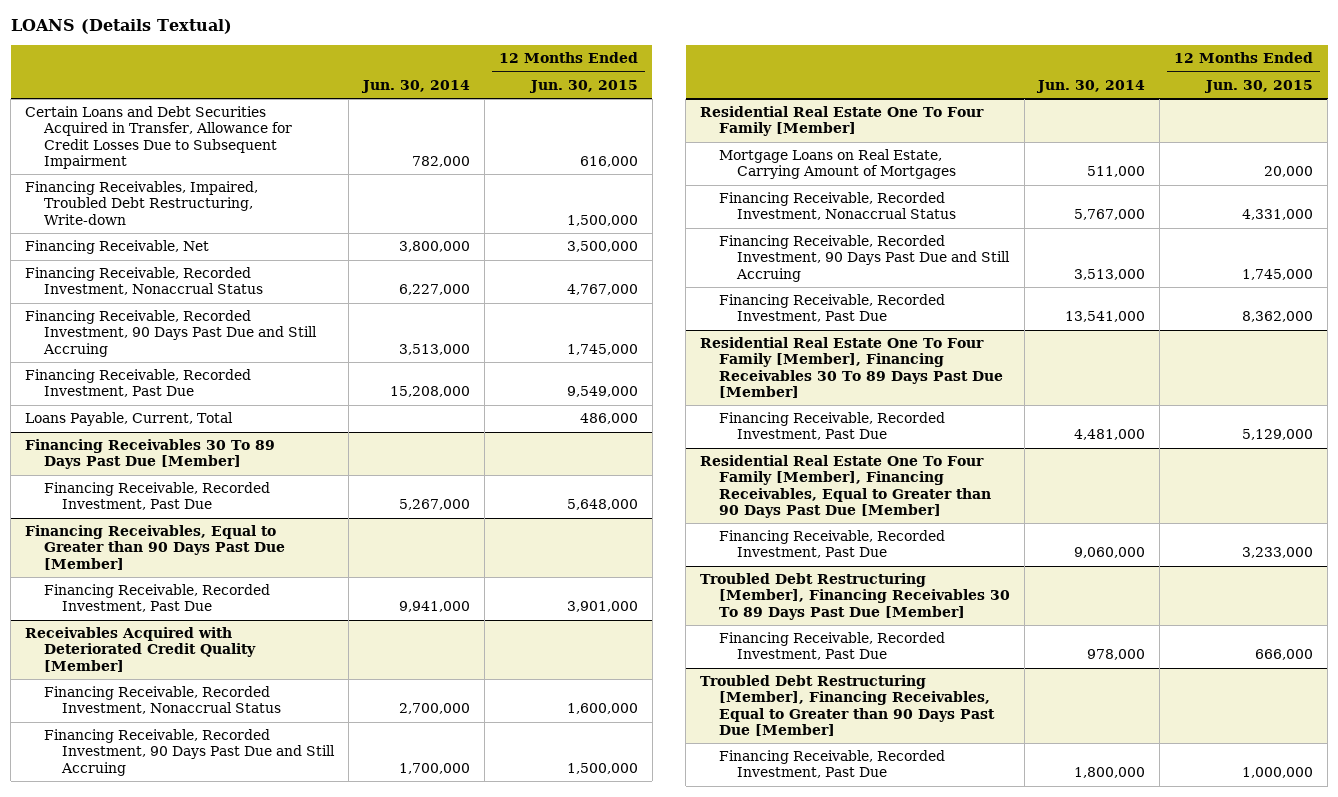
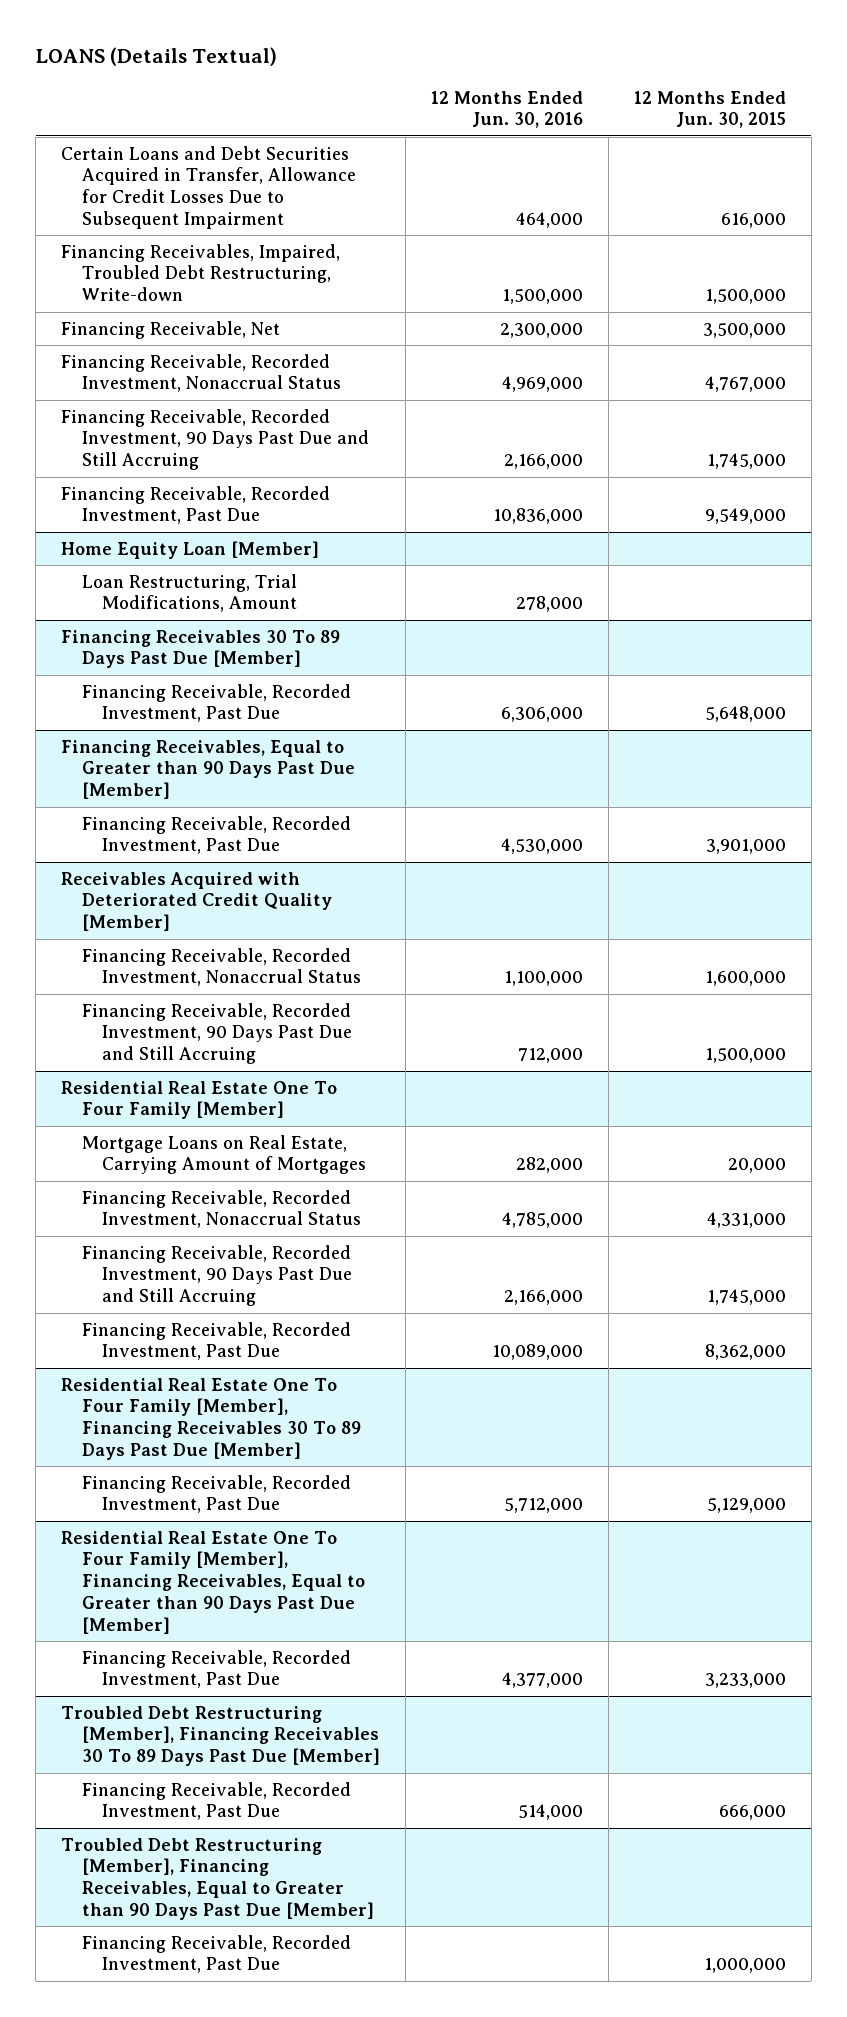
- | Jun. 30, 2014 | 12 Months Ended Jun. 30, 2015
+ | 12 Months Ended Jun. 30, 2016 | 12 Months Ended Jun. 30, 2015
- Loans Payable, Current, Total | | 486,000
+ Home Equity Loan [Member]
+ Loan Restructuring, Trial Modifications, Amount | 278,000 |

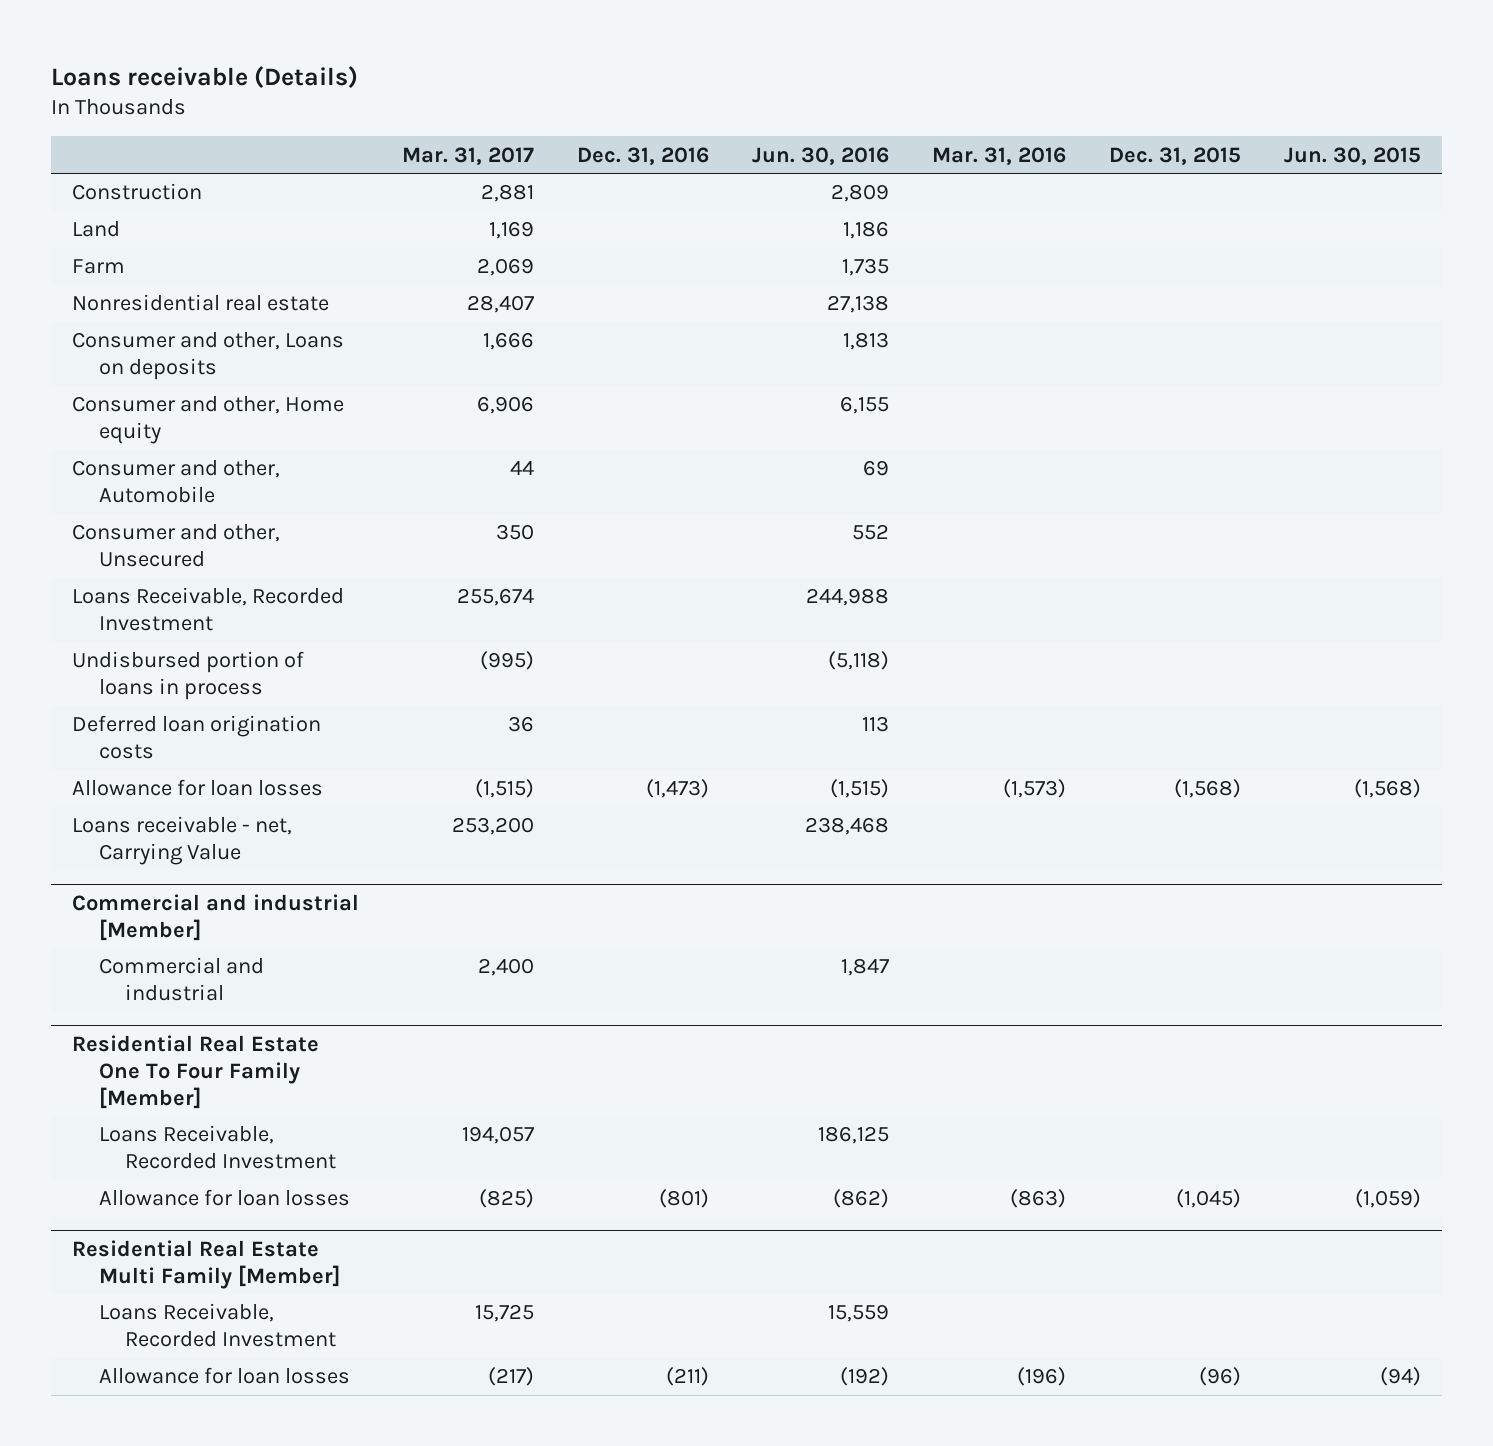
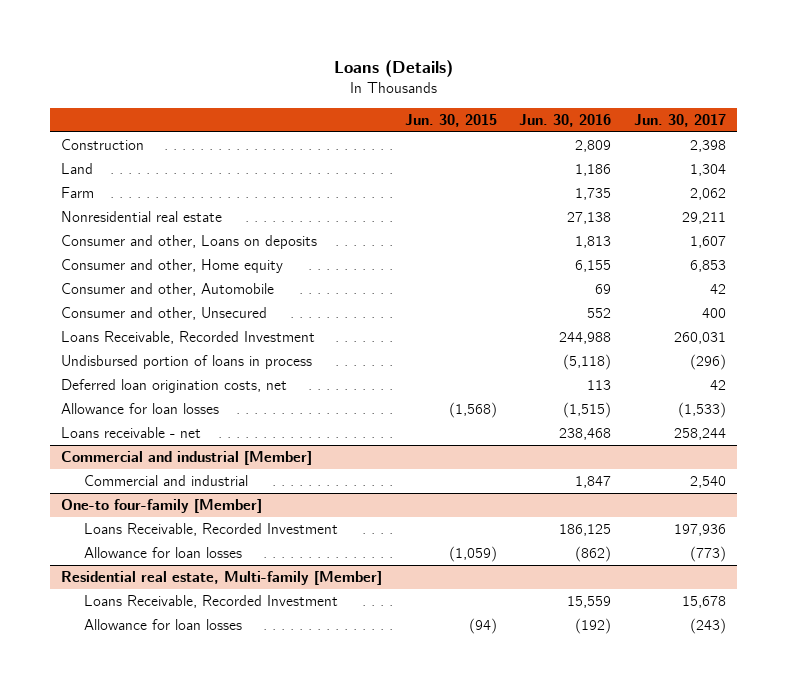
- Loans receivable (Details)
+ Loans (Details)
- | Mar. 31, 2017 | Dec. 31, 2016 | Jun. 30, 2016 | Mar. 31, 2016 | Dec. 31, 2015 | Jun. 30, 2015
+ | Jun. 30, 2015 | Jun. 30, 2016 | Jun. 30, 2017
- Deferred loan origination costs | 36 | | 113 | | |
+ Deferred loan origination costs, net | | 113 | 42
- Loans receivable - net, Carrying Value | 253,200 | | 238,468 | | |
+ Loans receivable - net | | 238,468 | 258,244
- Residential Real Estate One To Four Family [Member]
+ One-to four-family [Member]
- Residential Real Estate Multi Family [Member]
+ Residential real estate, Multi-family [Member]

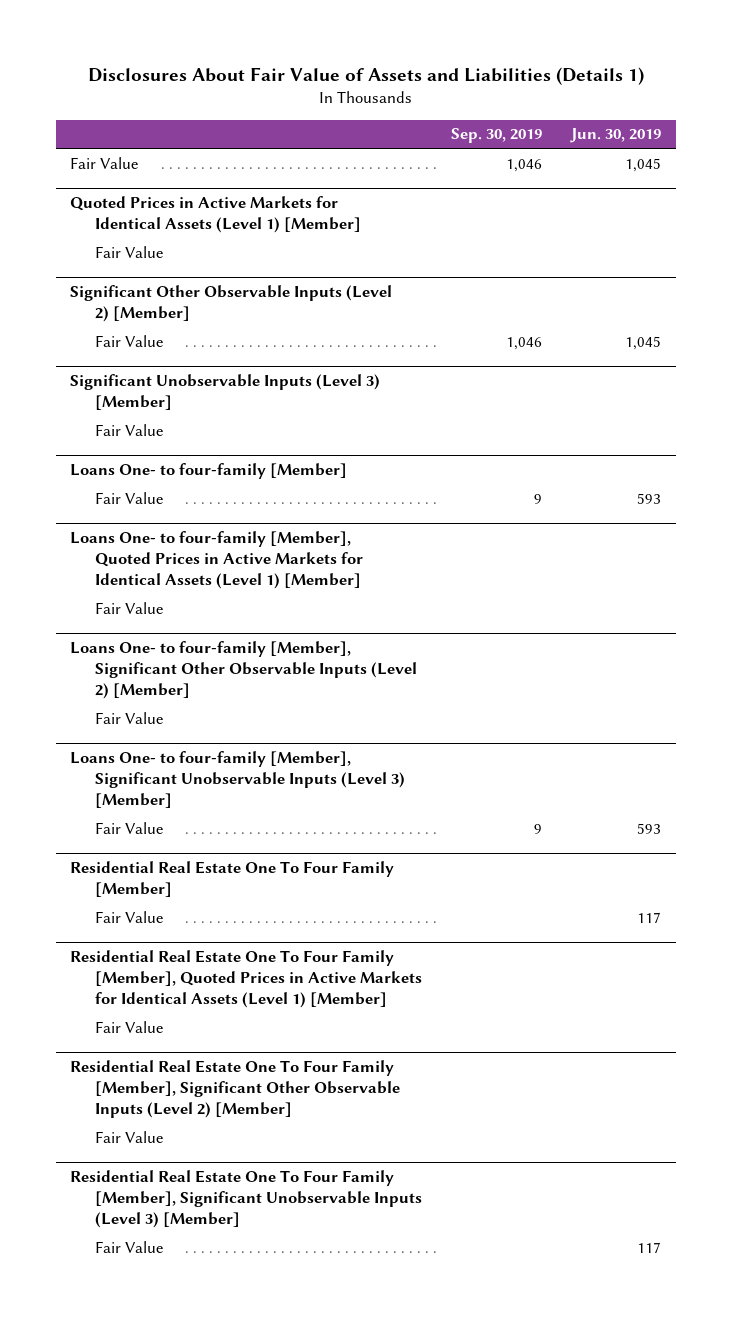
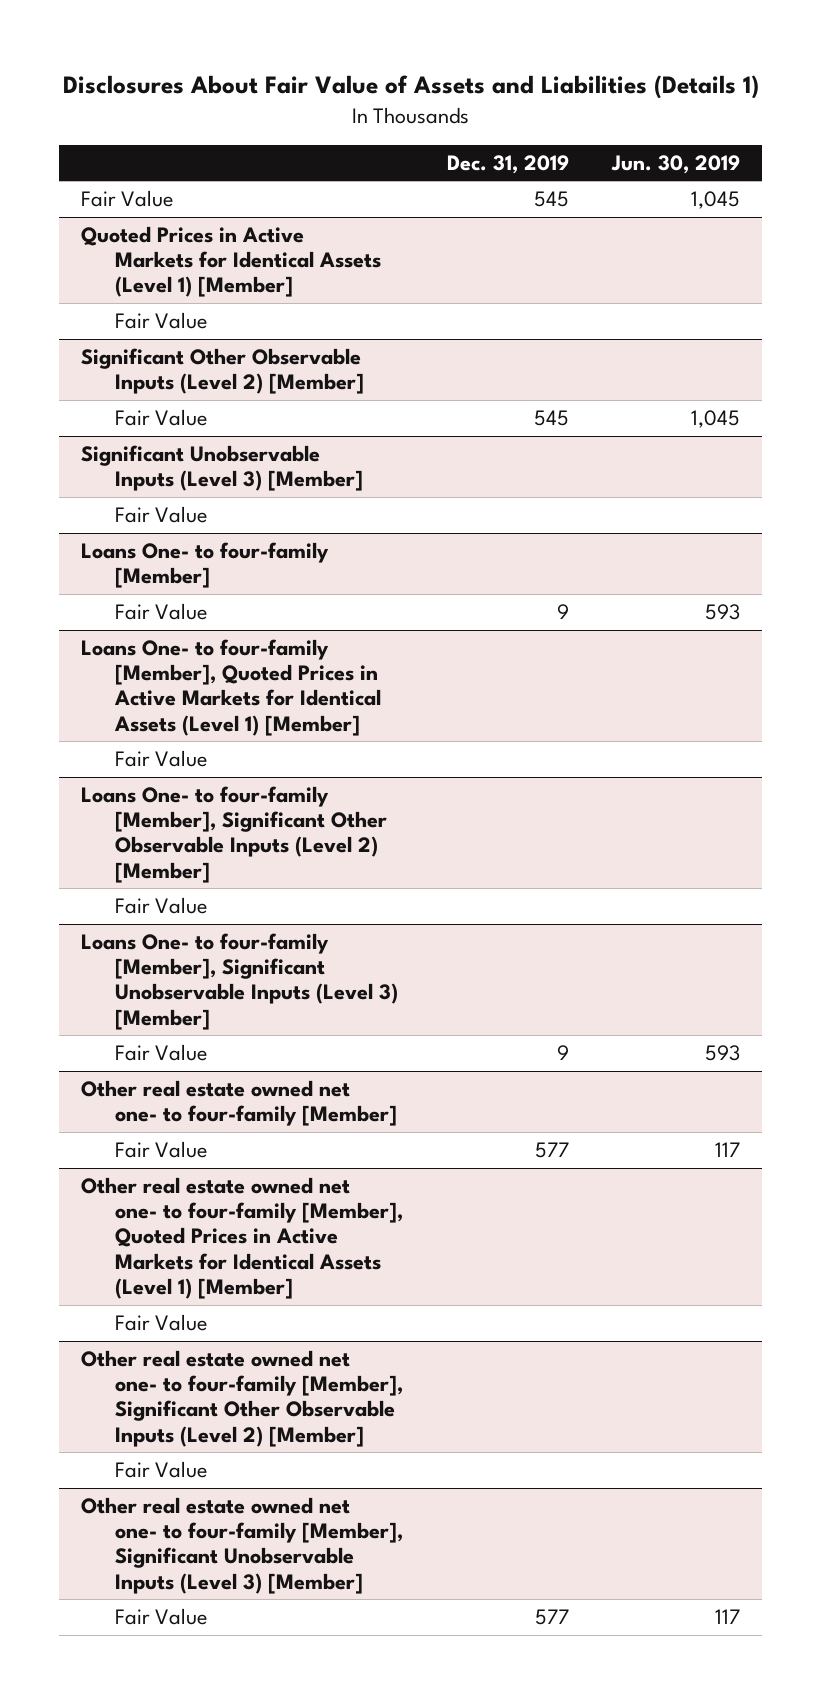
- | Sep. 30, 2019 | Jun. 30, 2019
+ | Dec. 31, 2019 | Jun. 30, 2019
- Residential Real Estate One To Four Family [Member]
+ Other real estate owned net one- to four-family [Member]
- Residential Real Estate One To Four Family [Member], Quoted Prices in Active Markets for Identical Assets (Level 1) [Member]
+ Other real estate owned net one- to four-family [Member], Quoted Prices in Active Markets for Identical Assets (Level 1) [Member]
- Residential Real Estate One To Four Family [Member], Significant Other Observable Inputs (Level 2) [Member]
+ Other real estate owned net one- to four-family [Member], Significant Other Observable Inputs (Level 2) [Member]
- Residential Real Estate One To Four Family [Member], Significant Unobservable Inputs (Level 3) [Member]
+ Other real estate owned net one- to four-family [Member], Significant Unobservable Inputs (Level 3) [Member]

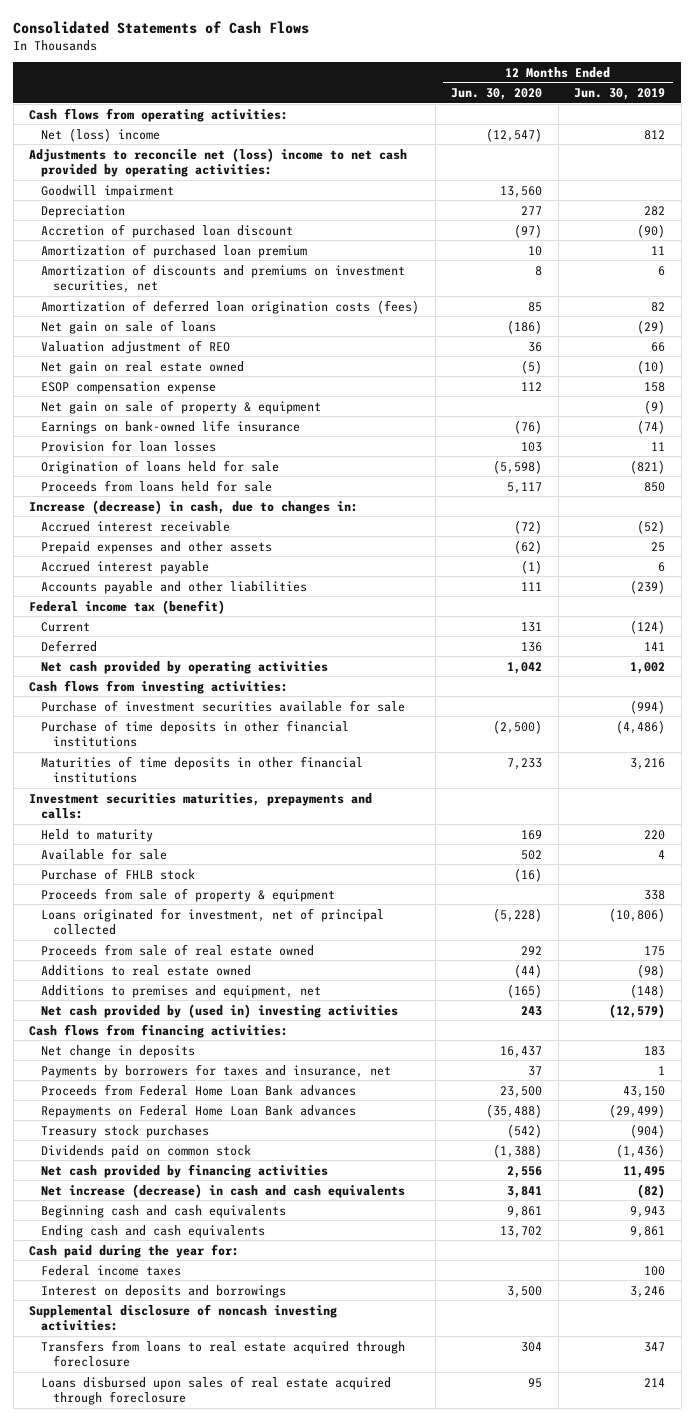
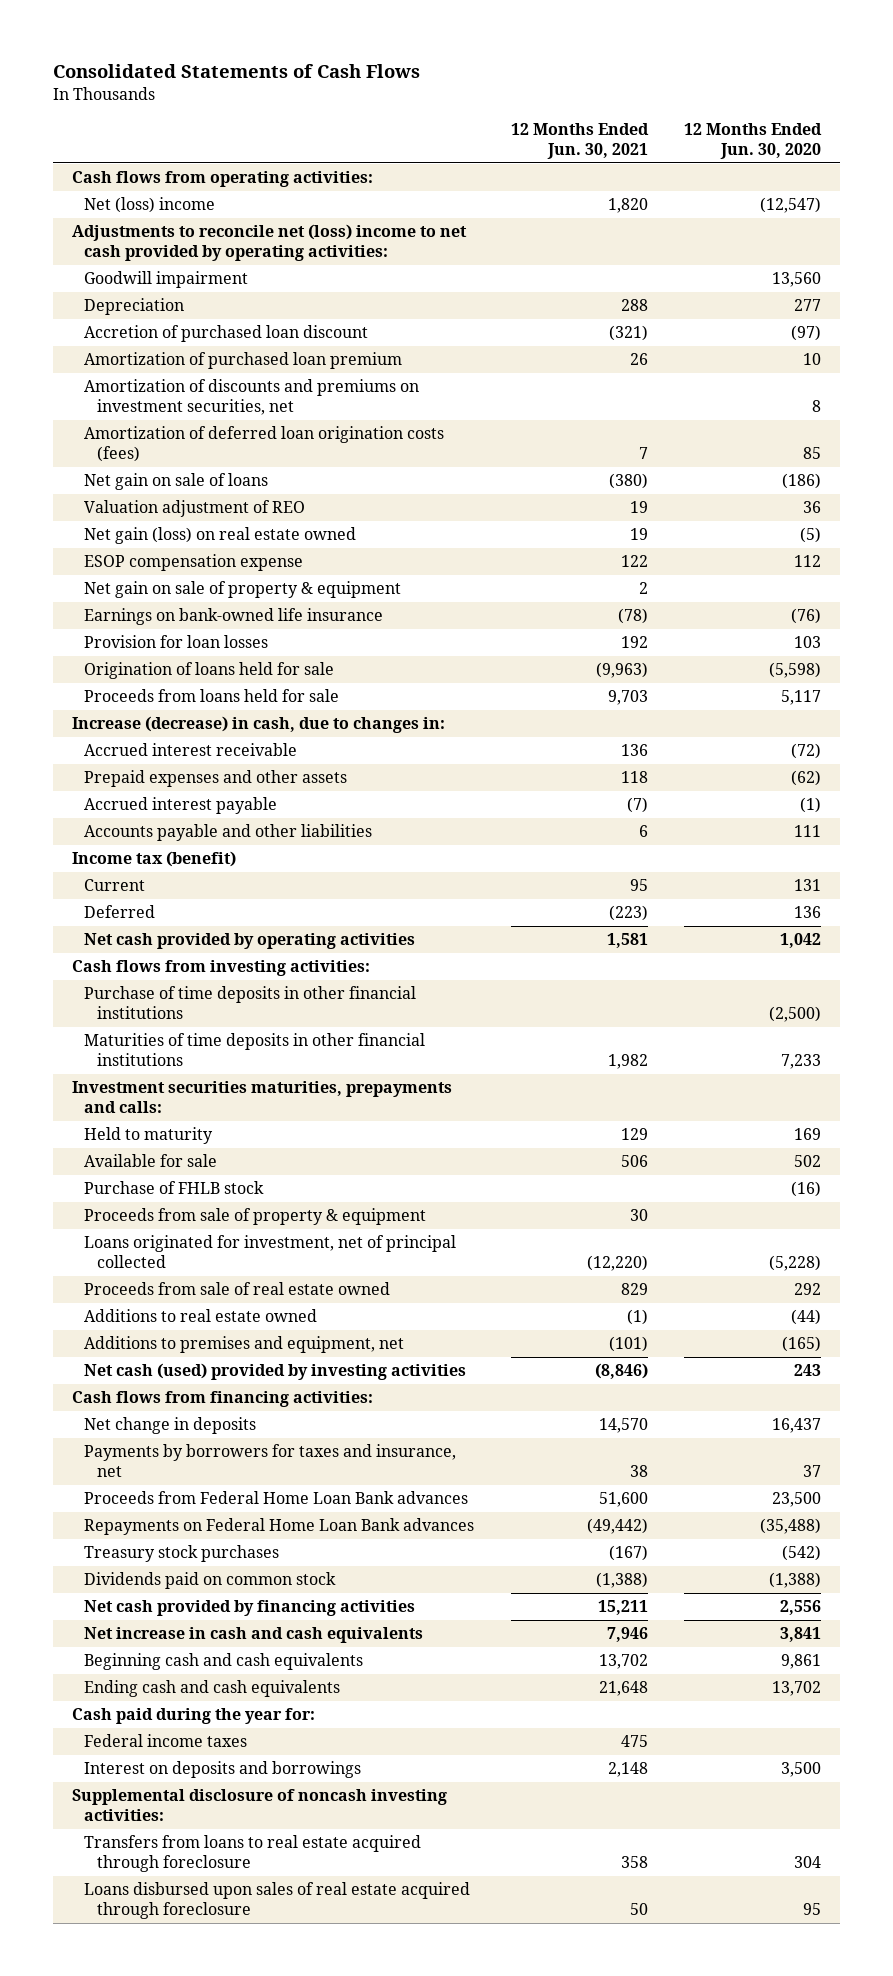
- | 12 Months Ended Jun. 30, 2020 | 12 Months Ended Jun. 30, 2019
+ | 12 Months Ended Jun. 30, 2021 | 12 Months Ended Jun. 30, 2020
- Net gain on real estate owned | (5) | (10)
+ Net gain (loss) on real estate owned | 19 | (5)
- Federal income tax (benefit)
+ Income tax (benefit)
- Purchase of investment securities available for sale | | (994)
- Net cash provided by (used in) investing activities | 243 | (12,579)
+ Net cash (used) provided by investing activities | (8,846) | 243
- Net increase (decrease) in cash and cash equivalents | 3,841 | (82)
+ Net increase in cash and cash equivalents | 7,946 | 3,841

